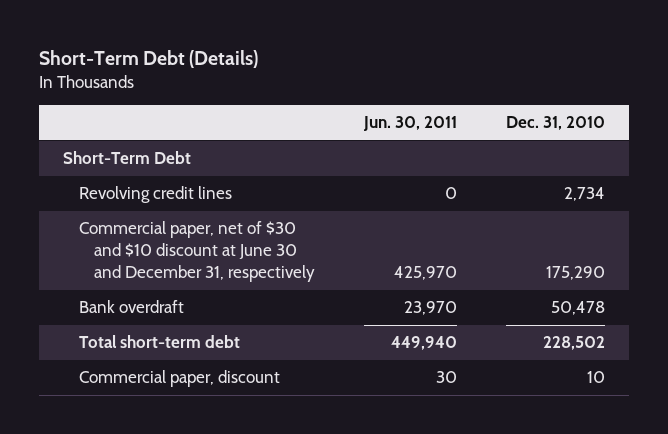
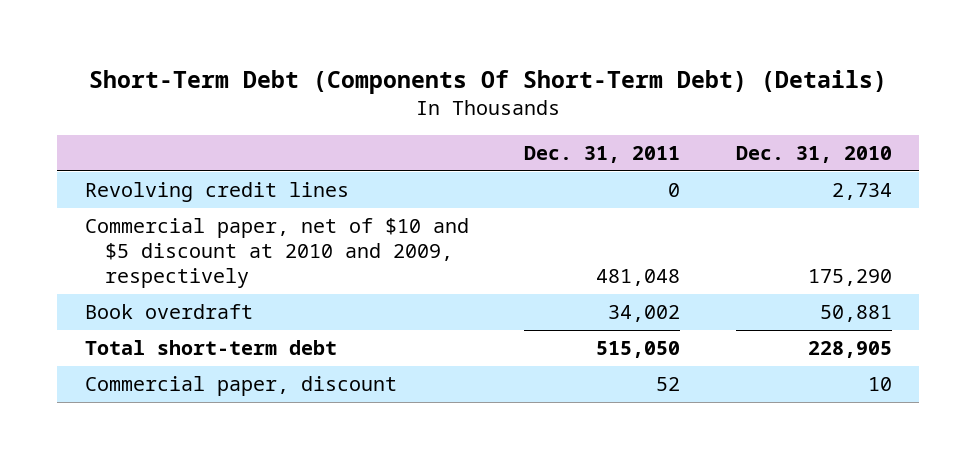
- Short-Term Debt (Details)
+ Short-Term Debt (Components Of Short-Term Debt) (Details)
- | Jun. 30, 2011 | Dec. 31, 2010
+ | Dec. 31, 2011 | Dec. 31, 2010
- Short-Term Debt
- Commercial paper, net of $30 and $10 discount at June 30 and December 31, respectively | 425,970 | 175,290
- Bank overdraft | 23,970 | 50,478
- Total short-term debt | 449,940 | 228,502
+ Commercial paper, net of $10 and $5 discount at 2010 and 2009, respectively | 481,048 | 175,290
+ Book overdraft | 34,002 | 50,881
+ Total short-term debt | 515,050 | 228,905

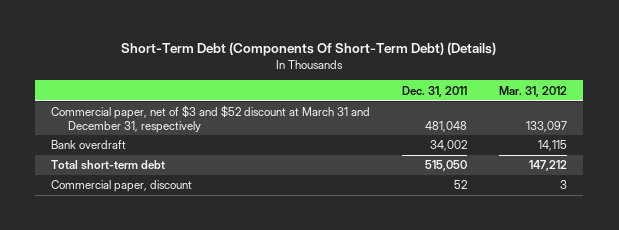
- | Dec. 31, 2011 | Dec. 31, 2010
+ | Dec. 31, 2011 | Mar. 31, 2012
- Revolving credit lines | 0 | 2,734
- Commercial paper, net of $10 and $5 discount at 2010 and 2009, respectively | 481,048 | 175,290
- Book overdraft | 34,002 | 50,881
+ Commercial paper, net of $3 and $52 discount at March 31 and December 31, respectively | 481,048 | 133,097
+ Bank overdraft | 34,002 | 14,115

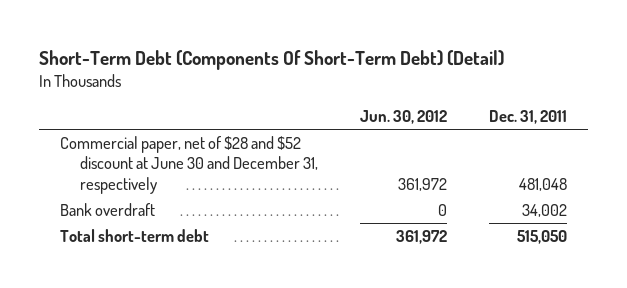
- Short-Term Debt (Components Of Short-Term Debt) (Details)
+ Short-Term Debt (Components Of Short-Term Debt) (Detail)
- | Dec. 31, 2011 | Mar. 31, 2012
+ | Jun. 30, 2012 | Dec. 31, 2011
- Commercial paper, net of $3 and $52 discount at March 31 and December 31, respectively | 481,048 | 133,097
+ Commercial paper, net of $28 and $52 discount at June 30 and December 31, respectively | 361,972 | 481,048
- Commercial paper, discount | 52 | 3

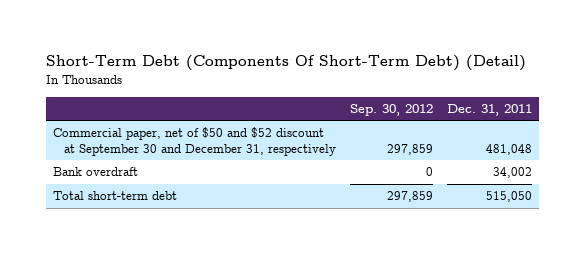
- | Jun. 30, 2012 | Dec. 31, 2011
+ | Sep. 30, 2012 | Dec. 31, 2011
- Commercial paper, net of $28 and $52 discount at June 30 and December 31, respectively | 361,972 | 481,048
+ Commercial paper, net of $50 and $52 discount at September 30 and December 31, respectively | 297,859 | 481,048

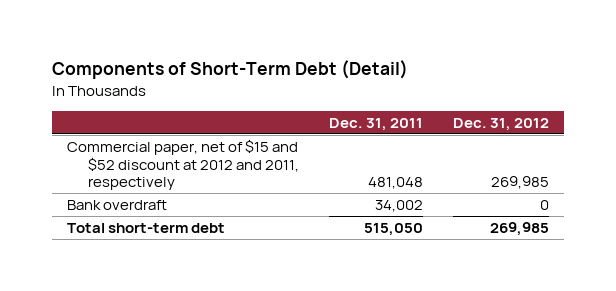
- Short-Term Debt (Components Of Short-Term Debt) (Detail)
+ Components of Short-Term Debt (Detail)
- | Sep. 30, 2012 | Dec. 31, 2011
+ | Dec. 31, 2011 | Dec. 31, 2012
- Commercial paper, net of $50 and $52 discount at September 30 and December 31, respectively | 297,859 | 481,048
+ Commercial paper, net of $15 and $52 discount at 2012 and 2011, respectively | 481,048 | 269,985

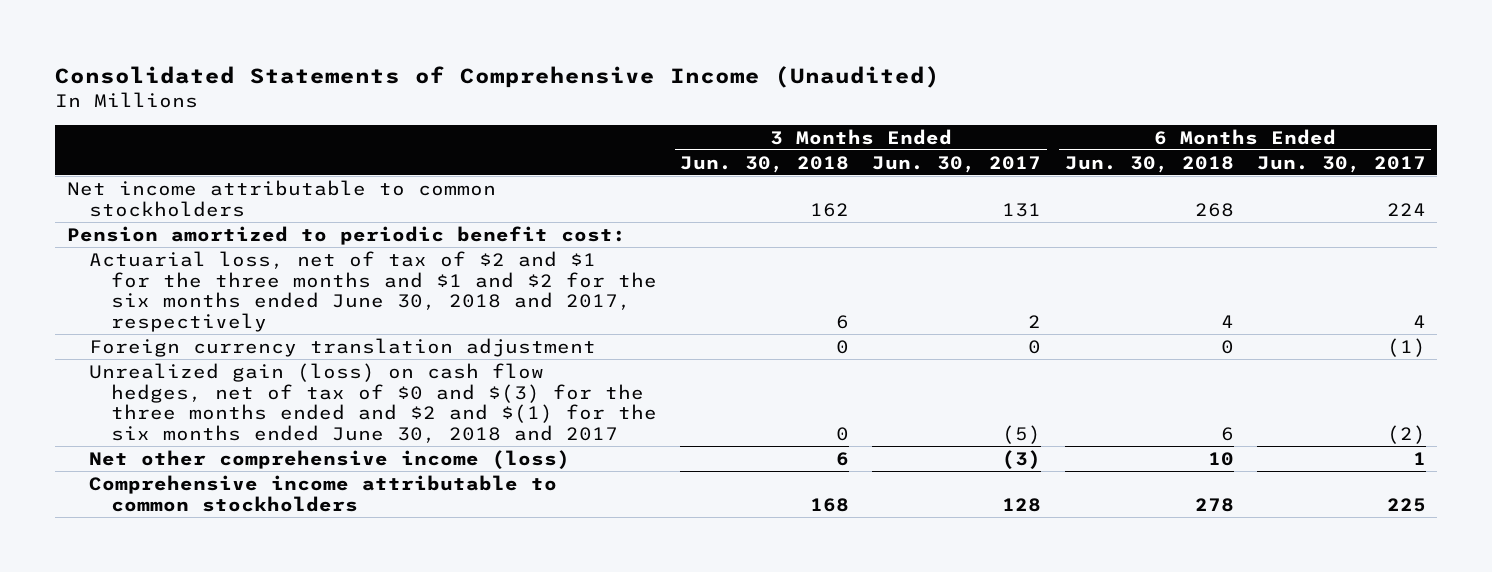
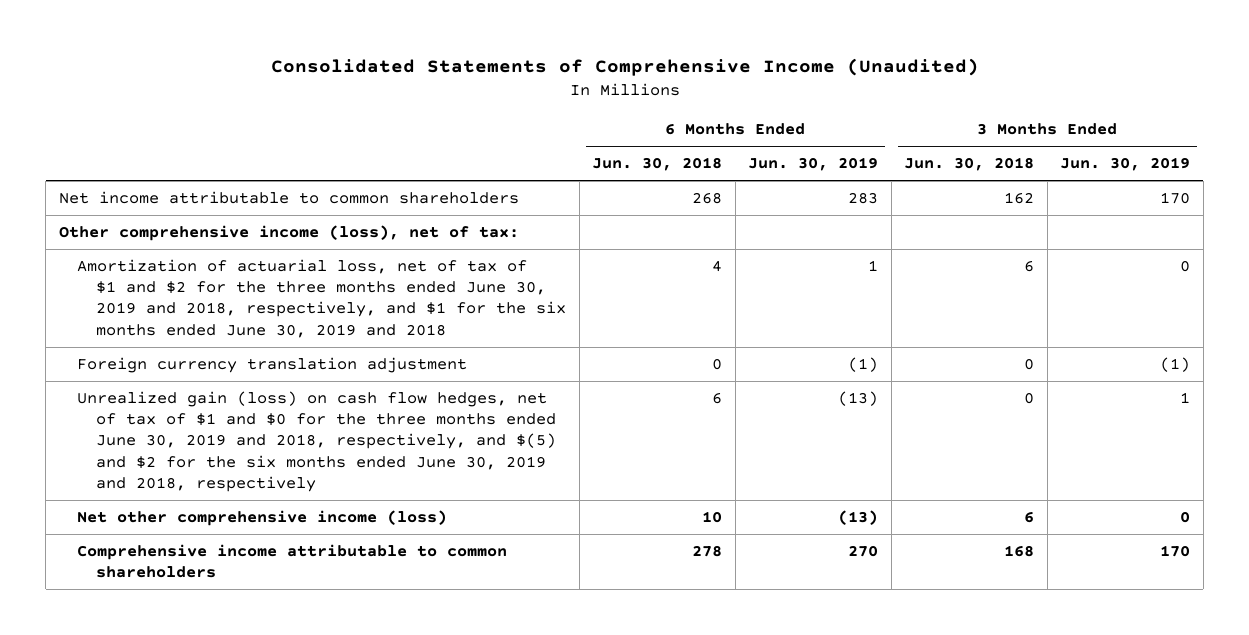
- | 3 Months Ended Jun. 30, 2018 | 3 Months Ended Jun. 30, 2017 | 6 Months Ended Jun. 30, 2018 | 6 Months Ended Jun. 30, 2017
+ | 6 Months Ended Jun. 30, 2018 | 6 Months Ended Jun. 30, 2019 | 3 Months Ended Jun. 30, 2018 | 3 Months Ended Jun. 30, 2019
- Net income attributable to common stockholders | 162 | 131 | 268 | 224
- Pension amortized to periodic benefit cost:
- Actuarial loss, net of tax of $2 and $1 for the three months and $1 and $2 for the six months ended June 30, 2018 and 2017, respectively | 6 | 2 | 4 | 4
+ Net income attributable to common shareholders | 268 | 283 | 162 | 170
+ Other comprehensive income (loss), net of tax:
+ Amortization of actuarial loss, net of tax of $1 and $2 for the three months ended June 30, 2019 and 2018, respectively, and $1 for the six months ended June 30, 2019 and 2018 | 4 | 1 | 6 | 0
- Unrealized gain (loss) on cash flow hedges, net of tax of $0 and $(3) for the three months ended and $2 and $(1) for the six months ended June 30, 2018 and 2017 | 0 | (5) | 6 | (2)
+ Unrealized gain (loss) on cash flow hedges, net of tax of $1 and $0 for the three months ended June 30, 2019 and 2018, respectively, and $(5) and $2 for the six months ended June 30, 2019 and 2018, respectively | 6 | (13) | 0 | 1
- Comprehensive income attributable to common stockholders | 168 | 128 | 278 | 225
+ Comprehensive income attributable to common shareholders | 278 | 270 | 168 | 170

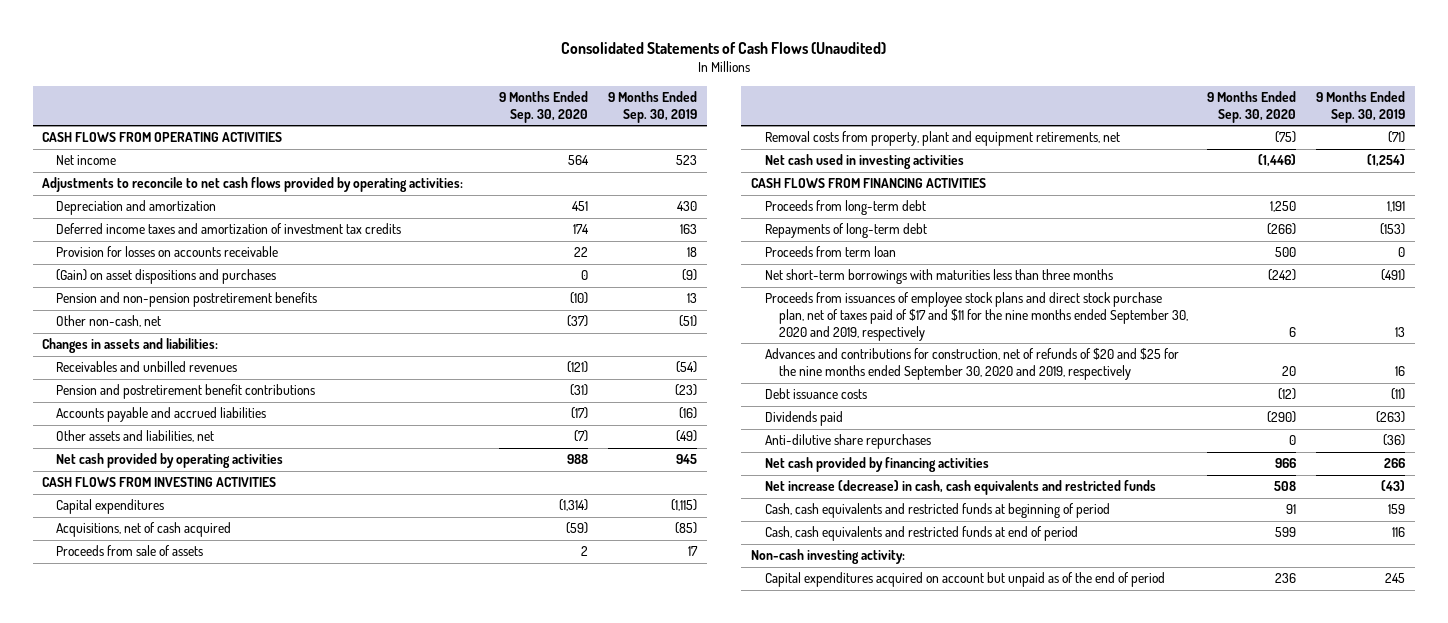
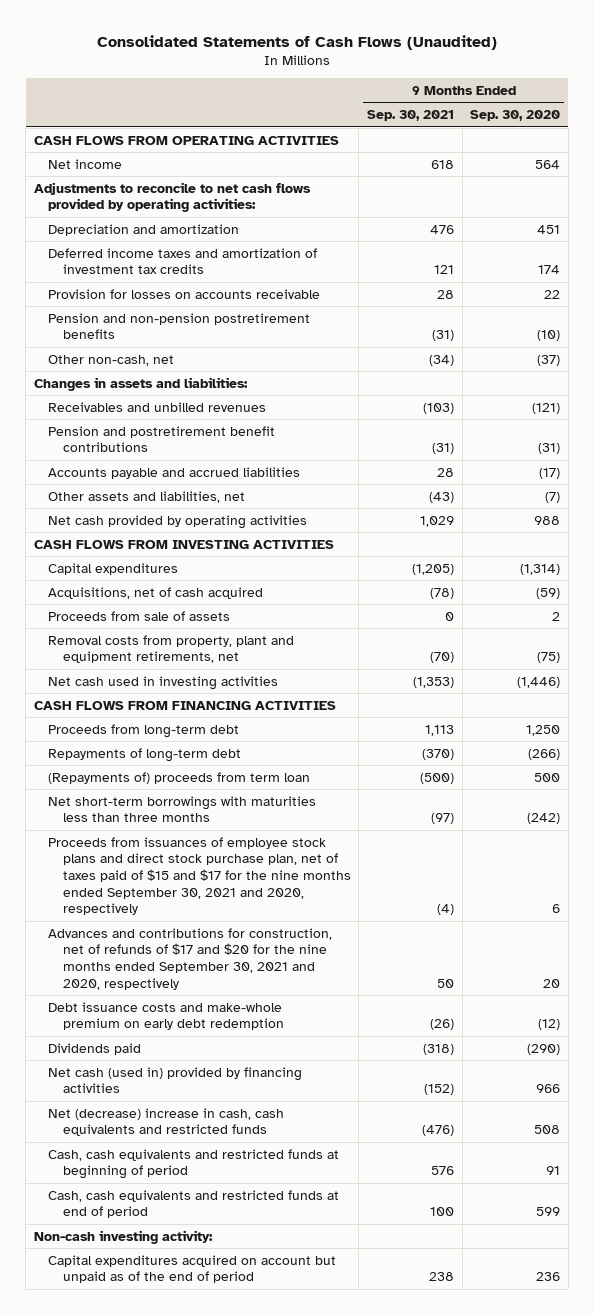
- | 9 Months Ended Sep. 30, 2020 | 9 Months Ended Sep. 30, 2019
+ | 9 Months Ended Sep. 30, 2021 | 9 Months Ended Sep. 30, 2020
- (Gain) on asset dispositions and purchases | 0 | (9)
- Proceeds from term loan | 500 | 0
+ (Repayments of) proceeds from term loan | (500) | 500
- Proceeds from issuances of employee stock plans and direct stock purchase plan, net of taxes paid of $17 and $11 for the nine months ended September 30, 2020 and 2019, respectively | 6 | 13
- Advances and contributions for construction, net of refunds of $20 and $25 for the nine months ended September 30, 2020 and 2019, respectively | 20 | 16
- Debt issuance costs | (12) | (11)
+ Proceeds from issuances of employee stock plans and direct stock purchase plan, net of taxes paid of $15 and $17 for the nine months ended September 30, 2021 and 2020, respectively | (4) | 6
+ Advances and contributions for construction, net of refunds of $17 and $20 for the nine months ended September 30, 2021 and 2020, respectively | 50 | 20
+ Debt issuance costs and make-whole premium on early debt redemption | (26) | (12)
- Anti-dilutive share repurchases | 0 | (36)
- Net cash provided by financing activities | 966 | 266
- Net increase (decrease) in cash, cash equivalents and restricted funds | 508 | (43)
+ Net cash (used in) provided by financing activities | (152) | 966
+ Net (decrease) increase in cash, cash equivalents and restricted funds | (476) | 508

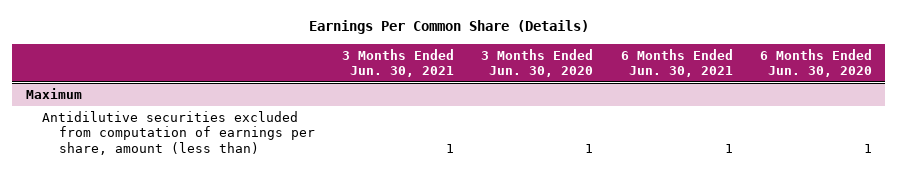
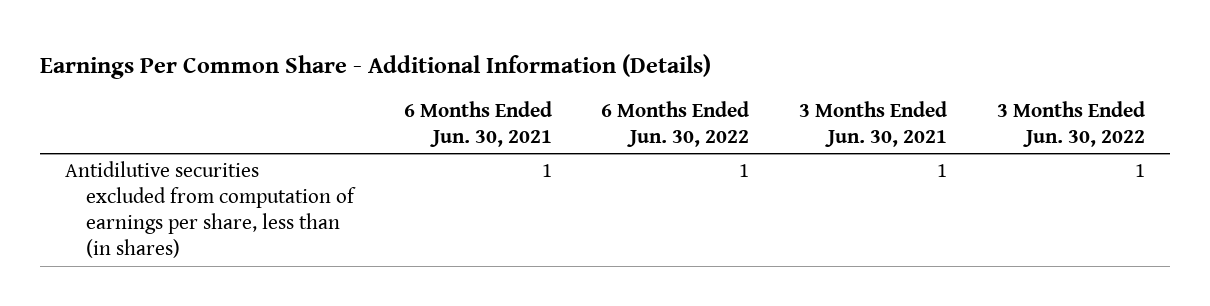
- Earnings Per Common Share (Details)
+ Earnings Per Common Share - Additional Information (Details)
- | 3 Months Ended Jun. 30, 2021 | 3 Months Ended Jun. 30, 2020 | 6 Months Ended Jun. 30, 2021 | 6 Months Ended Jun. 30, 2020
+ | 6 Months Ended Jun. 30, 2021 | 6 Months Ended Jun. 30, 2022 | 3 Months Ended Jun. 30, 2021 | 3 Months Ended Jun. 30, 2022
- Maximum
- Antidilutive securities excluded from computation of earnings per share, amount (less than) | 1 | 1 | 1 | 1
+ Antidilutive securities excluded from computation of earnings per share, less than (in shares) | 1 | 1 | 1 | 1

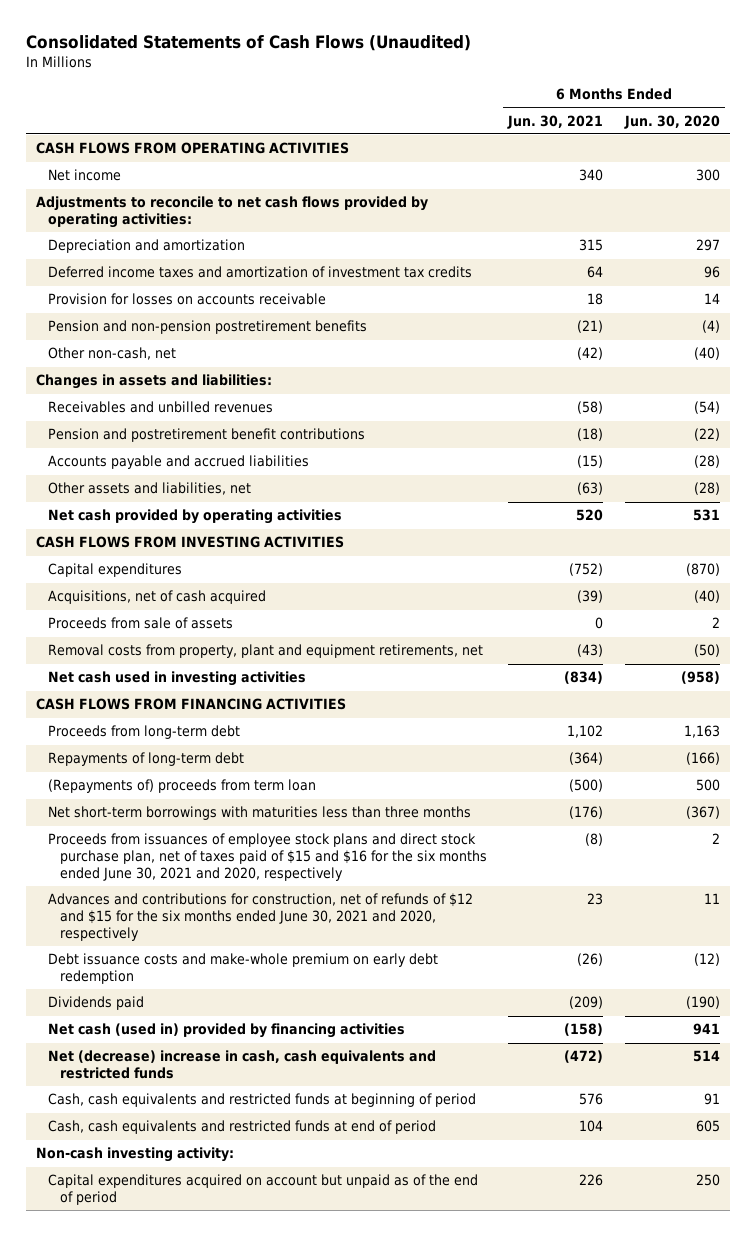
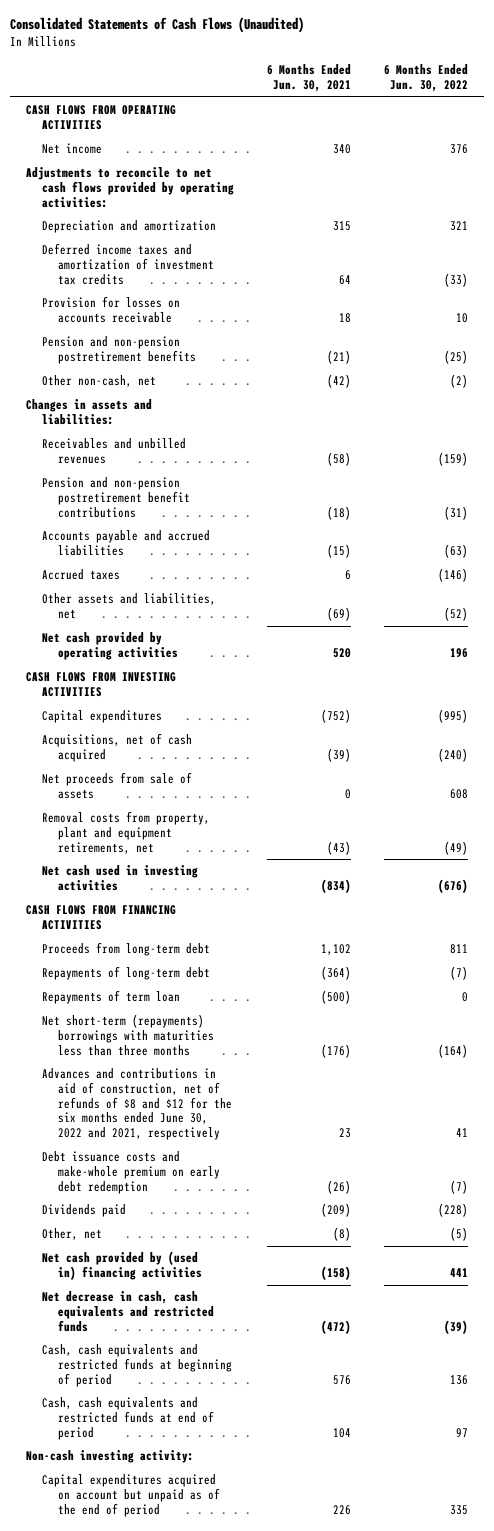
- | 6 Months Ended Jun. 30, 2021 | 6 Months Ended Jun. 30, 2020
+ | 6 Months Ended Jun. 30, 2021 | 6 Months Ended Jun. 30, 2022
- Pension and postretirement benefit contributions | (18) | (22)
+ Pension and non-pension postretirement benefit contributions | (18) | (31)
- Other assets and liabilities, net | (63) | (28)
+ Accrued taxes | 6 | (146)
+ Other assets and liabilities, net | (69) | (52)
- Proceeds from sale of assets | 0 | 2
+ Net proceeds from sale of assets | 0 | 608
- (Repayments of) proceeds from term loan | (500) | 500
- Net short-term borrowings with maturities less than three months | (176) | (367)
- Proceeds from issuances of employee stock plans and direct stock purchase plan, net of taxes paid of $15 and $16 for the six months ended June 30, 2021 and 2020, respectively | (8) | 2
- Advances and contributions for construction, net of refunds of $12 and $15 for the six months ended June 30, 2021 and 2020, respectively | 23 | 11
+ Repayments of term loan | (500) | 0
+ Net short-term (repayments) borrowings with maturities less than three months | (176) | (164)
+ Advances and contributions in aid of construction, net of refunds of $8 and $12 for the six months ended June 30, 2022 and 2021, respectively | 23 | 41
- Net cash (used in) provided by financing activities | (158) | 941
- Net (decrease) increase in cash, cash equivalents and restricted funds | (472) | 514
+ Other, net | (8) | (5)
+ Net cash provided by (used in) financing activities | (158) | 441
+ Net decrease in cash, cash equivalents and restricted funds | (472) | (39)

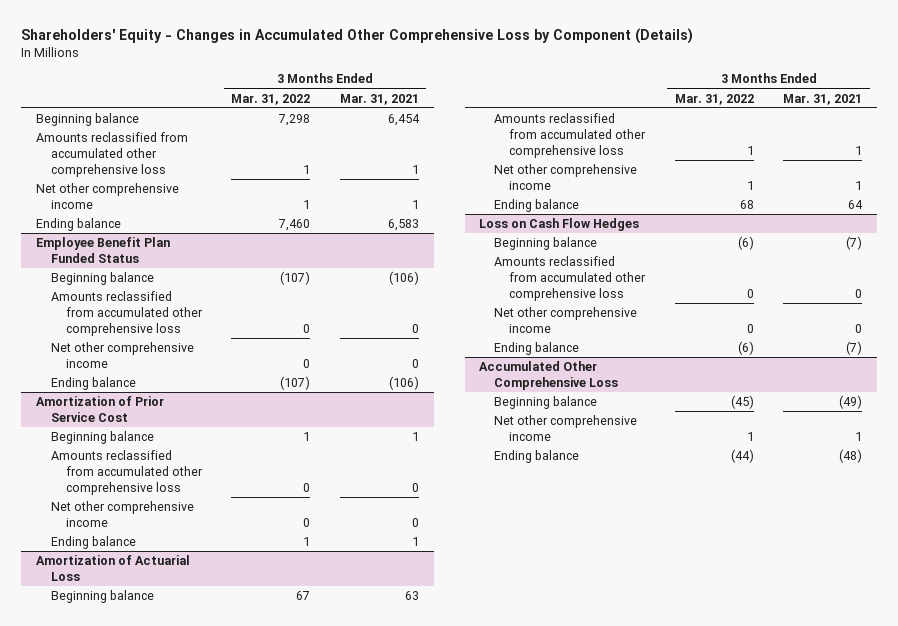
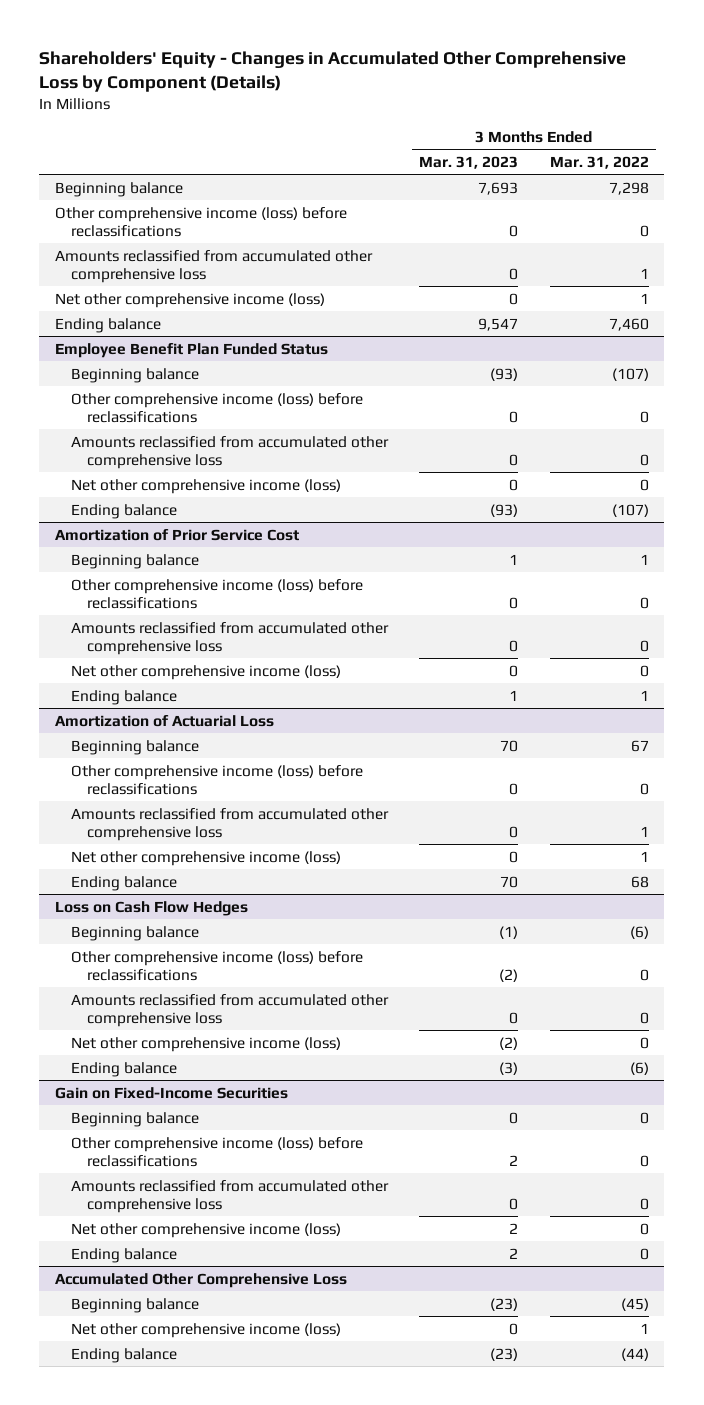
- | 3 Months Ended Mar. 31, 2022 | 3 Months Ended Mar. 31, 2021
+ | 3 Months Ended Mar. 31, 2023 | 3 Months Ended Mar. 31, 2022
+ Other comprehensive income (loss) before reclassifications | 0 | 0
- Net other comprehensive income | 1 | 1
+ Net other comprehensive income (loss) | 0 | 1
@ Employee Benefit Plan Funded Status
+ Other comprehensive income (loss) before reclassifications | 0 | 0
- Net other comprehensive income | 0 | 0
+ Net other comprehensive income (loss) | 0 | 0
@ Amortization of Prior Service Cost
+ Other comprehensive income (loss) before reclassifications | 0 | 0
- Net other comprehensive income | 0 | 0
+ Net other comprehensive income (loss) | 0 | 0
@ Amortization of Actuarial Loss
+ Other comprehensive income (loss) before reclassifications | 0 | 0
- Net other comprehensive income | 1 | 1
+ Net other comprehensive income (loss) | 0 | 1
@ Loss on Cash Flow Hedges
+ Other comprehensive income (loss) before reclassifications | (2) | 0
- Net other comprehensive income | 0 | 0
+ Net other comprehensive income (loss) | (2) | 0
+ Gain on Fixed-Income Securities
+ Beginning balance | 0 | 0
+ Other comprehensive income (loss) before reclassifications | 2 | 0
+ Amounts reclassified from accumulated other comprehensive loss | 0 | 0
+ Net other comprehensive income (loss) | 2 | 0
+ Ending balance | 2 | 0
@ Accumulated Other Comprehensive Loss
- Net other comprehensive income | 1 | 1
+ Net other comprehensive income (loss) | 0 | 1

